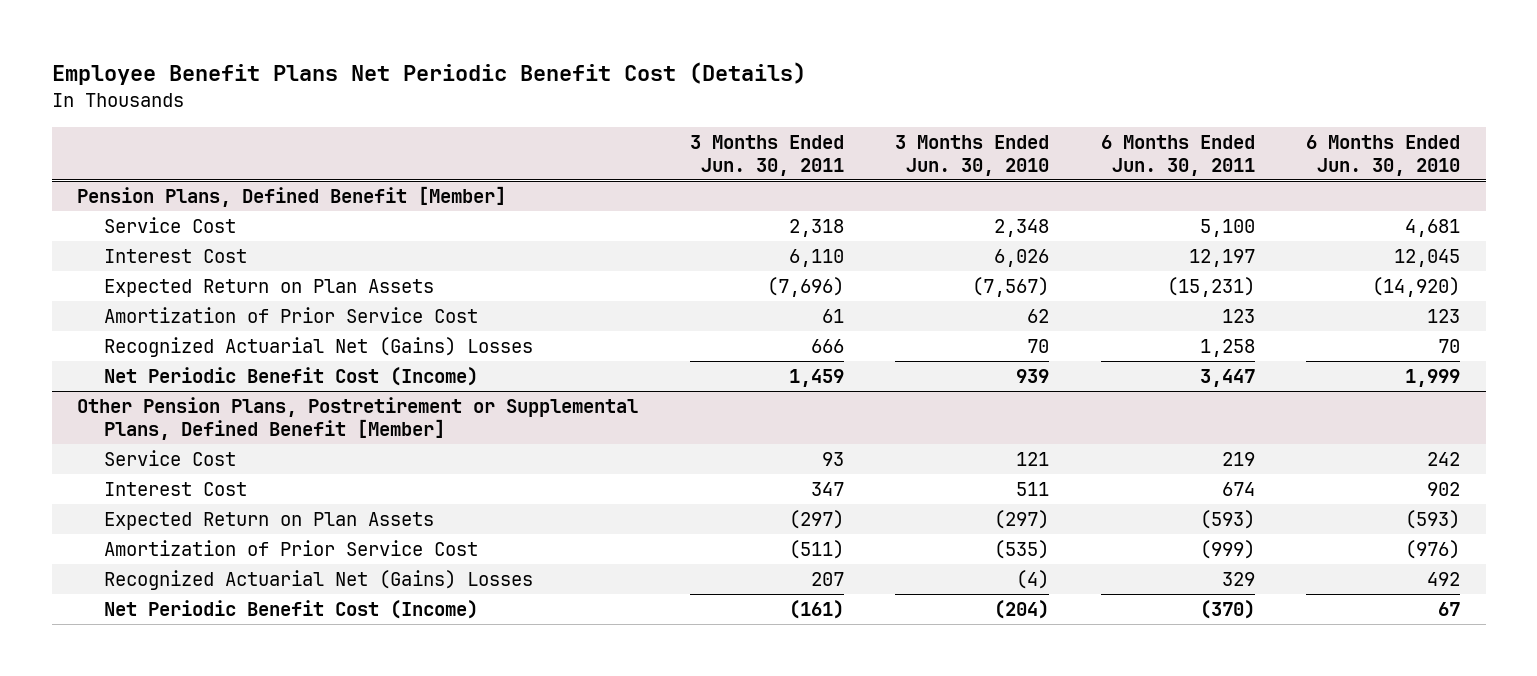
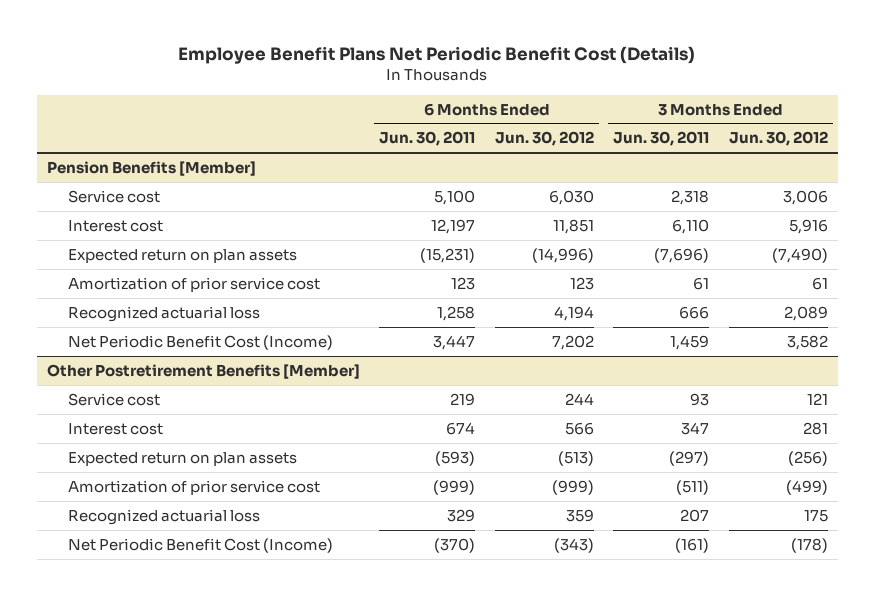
- | 3 Months Ended Jun. 30, 2011 | 3 Months Ended Jun. 30, 2010 | 6 Months Ended Jun. 30, 2011 | 6 Months Ended Jun. 30, 2010
+ | 6 Months Ended Jun. 30, 2011 | 6 Months Ended Jun. 30, 2012 | 3 Months Ended Jun. 30, 2011 | 3 Months Ended Jun. 30, 2012
- Pension Plans, Defined Benefit [Member]
- Service Cost | 2,318 | 2,348 | 5,100 | 4,681
- Interest Cost | 6,110 | 6,026 | 12,197 | 12,045
- Expected Return on Plan Assets | (7,696) | (7,567) | (15,231) | (14,920)
- Amortization of Prior Service Cost | 61 | 62 | 123 | 123
- Recognized Actuarial Net (Gains) Losses | 666 | 70 | 1,258 | 70
+ Pension Benefits [Member]
+ Service cost | 5,100 | 6,030 | 2,318 | 3,006
+ Interest cost | 12,197 | 11,851 | 6,110 | 5,916
+ Expected return on plan assets | (15,231) | (14,996) | (7,696) | (7,490)
+ Amortization of prior service cost | 123 | 123 | 61 | 61
+ Recognized actuarial loss | 1,258 | 4,194 | 666 | 2,089
- Other Pension Plans, Postretirement or Supplemental Plans, Defined Benefit [Member]
- Service Cost | 93 | 121 | 219 | 242
- Interest Cost | 347 | 511 | 674 | 902
- Expected Return on Plan Assets | (297) | (297) | (593) | (593)
- Amortization of Prior Service Cost | (511) | (535) | (999) | (976)
- Recognized Actuarial Net (Gains) Losses | 207 | (4) | 329 | 492
+ Other Postretirement Benefits [Member]
+ Service cost | 219 | 244 | 93 | 121
+ Interest cost | 674 | 566 | 347 | 281
+ Expected return on plan assets | (593) | (513) | (297) | (256)
+ Amortization of prior service cost | (999) | (999) | (511) | (499)
+ Recognized actuarial loss | 329 | 359 | 207 | 175

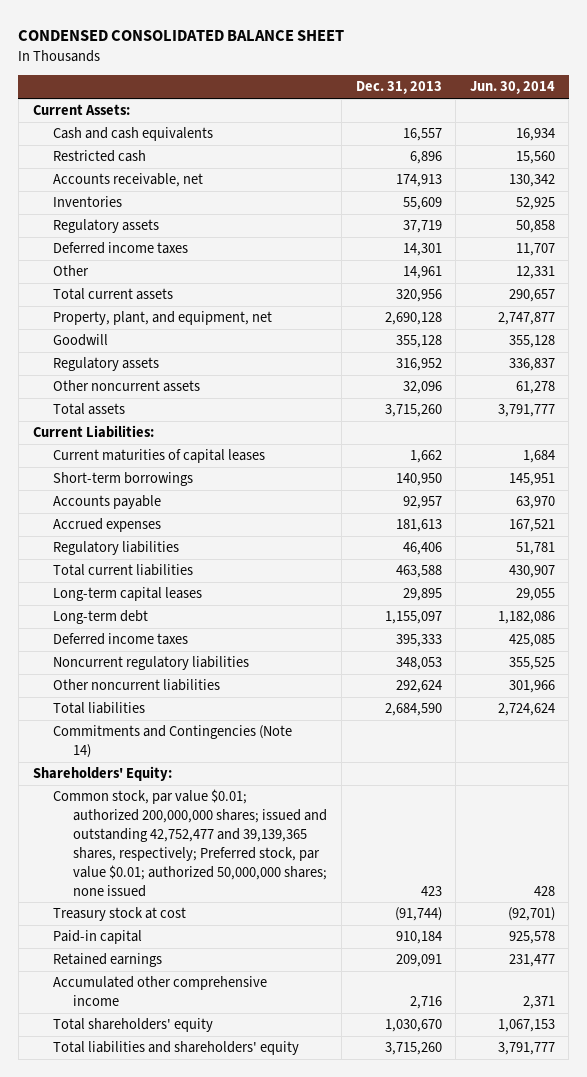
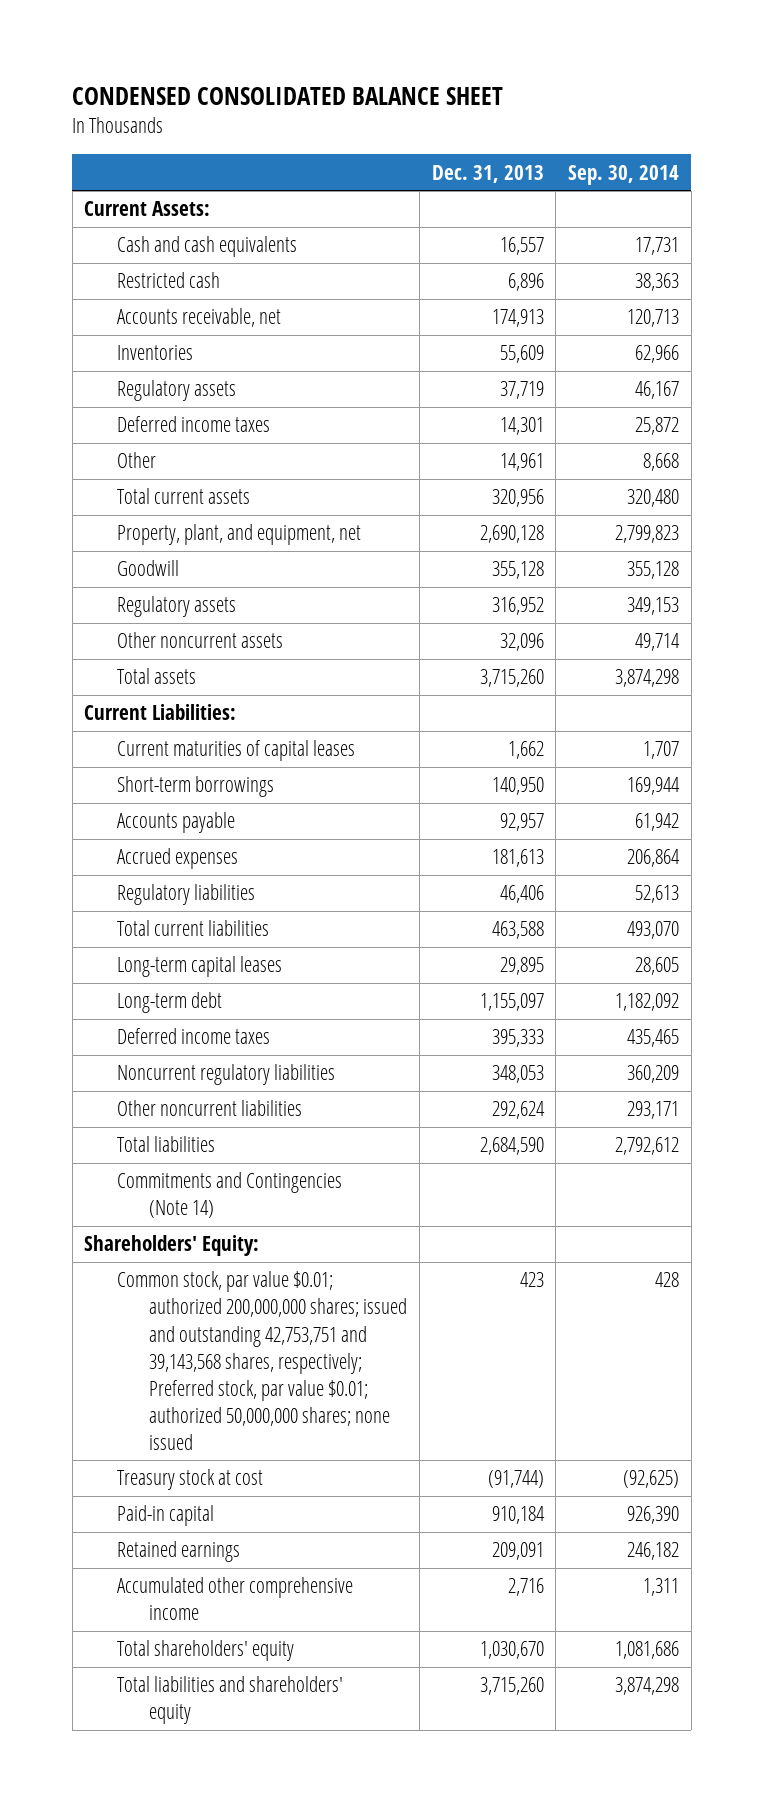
- | Dec. 31, 2013 | Jun. 30, 2014
+ | Dec. 31, 2013 | Sep. 30, 2014
- Common stock, par value $0.01; authorized 200,000,000 shares; issued and outstanding 42,752,477 and 39,139,365 shares, respectively; Preferred stock, par value $0.01; authorized 50,000,000 shares; none issued | 423 | 428
+ Common stock, par value $0.01; authorized 200,000,000 shares; issued and outstanding 42,753,751 and 39,143,568 shares, respectively; Preferred stock, par value $0.01; authorized 50,000,000 shares; none issued | 423 | 428

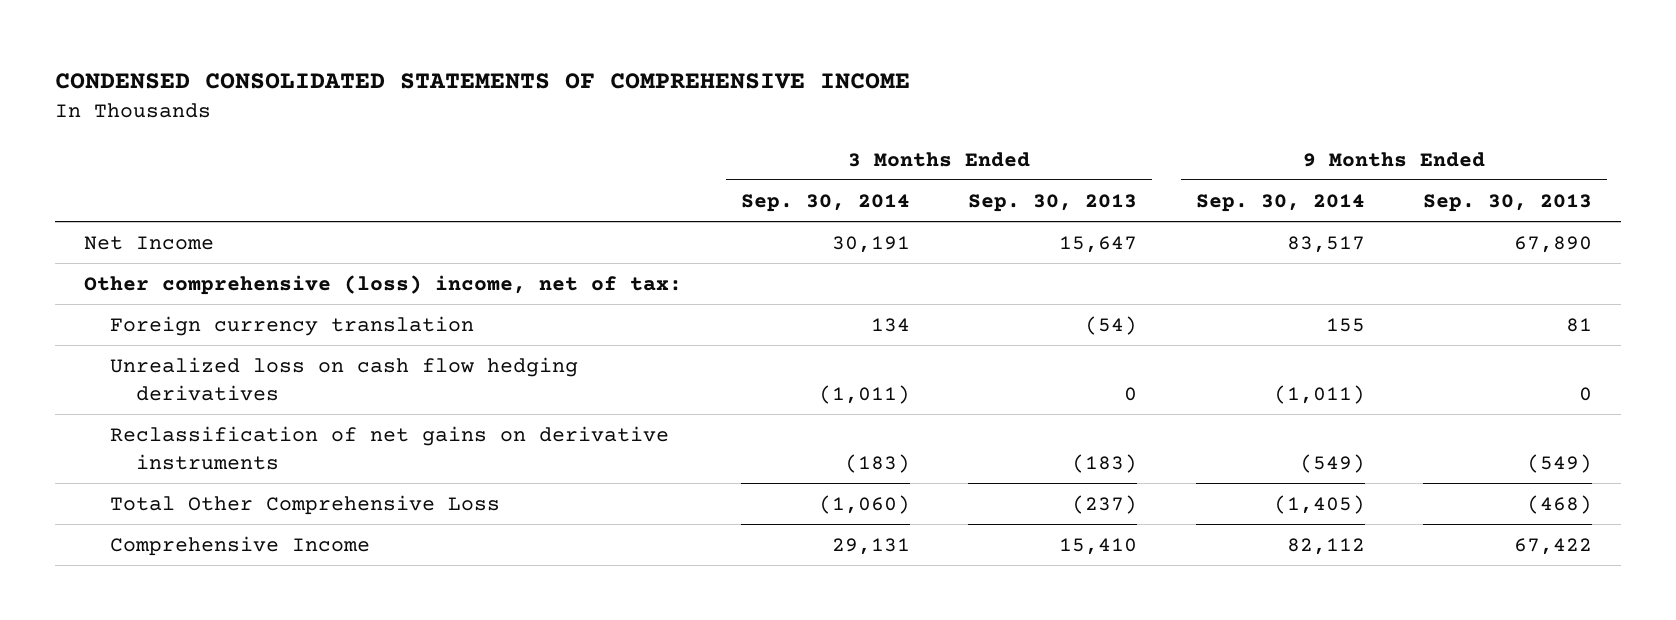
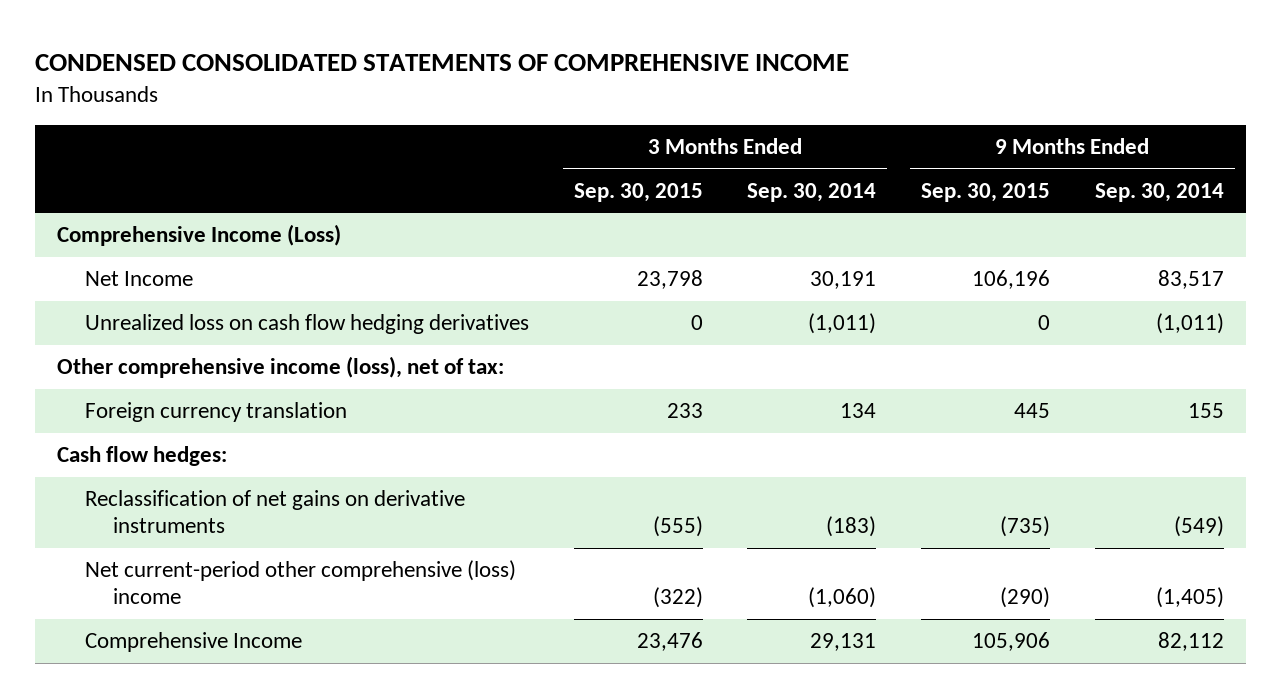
- | 3 Months Ended Sep. 30, 2014 | 3 Months Ended Sep. 30, 2013 | 9 Months Ended Sep. 30, 2014 | 9 Months Ended Sep. 30, 2013
+ | 3 Months Ended Sep. 30, 2015 | 3 Months Ended Sep. 30, 2014 | 9 Months Ended Sep. 30, 2015 | 9 Months Ended Sep. 30, 2014
+ Comprehensive Income (Loss)
- Other comprehensive (loss) income, net of tax:
+ Other comprehensive income (loss), net of tax:
moved down: Foreign currency translation | 233 | 134 | 445 | 155
+ Cash flow hedges:
- Total Other Comprehensive Loss | (1,060) | (237) | (1,405) | (468)
+ Net current-period other comprehensive (loss) income | (322) | (1,060) | (290) | (1,405)

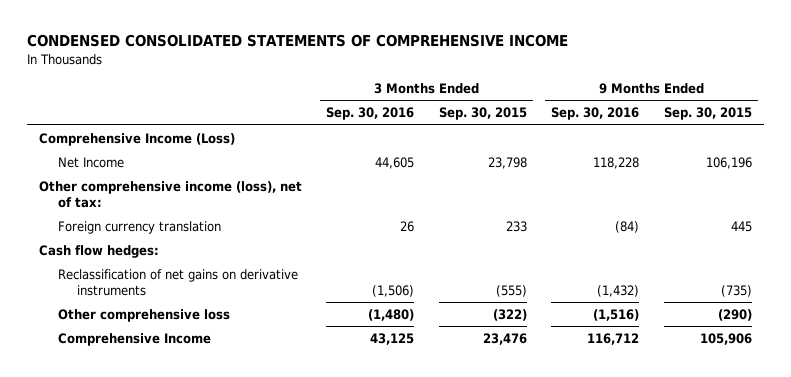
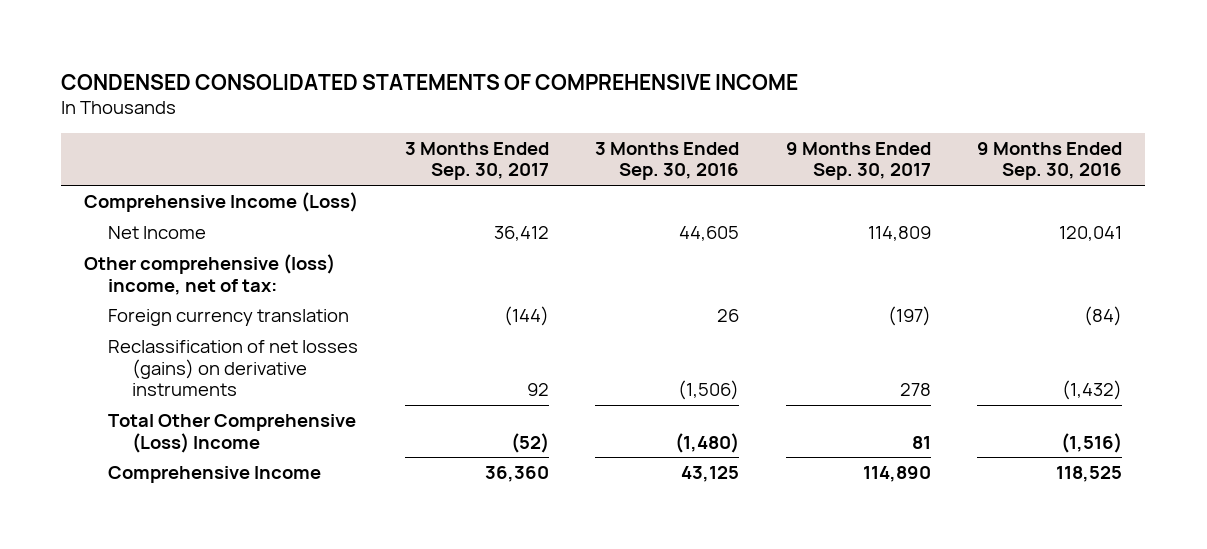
- | 3 Months Ended Sep. 30, 2016 | 3 Months Ended Sep. 30, 2015 | 9 Months Ended Sep. 30, 2016 | 9 Months Ended Sep. 30, 2015
+ | 3 Months Ended Sep. 30, 2017 | 3 Months Ended Sep. 30, 2016 | 9 Months Ended Sep. 30, 2017 | 9 Months Ended Sep. 30, 2016
- Net Income | 44,605 | 23,798 | 118,228 | 106,196
- Other comprehensive income (loss), net of tax:
+ Net Income | 36,412 | 44,605 | 114,809 | 120,041
+ Other comprehensive (loss) income, net of tax:
- Cash flow hedges:
- Reclassification of net gains on derivative instruments | (1,506) | (555) | (1,432) | (735)
- Other comprehensive loss | (1,480) | (322) | (1,516) | (290)
- Comprehensive Income | 43,125 | 23,476 | 116,712 | 105,906
+ Reclassification of net losses (gains) on derivative instruments | 92 | (1,506) | 278 | (1,432)
+ Total Other Comprehensive (Loss) Income | (52) | (1,480) | 81 | (1,516)
+ Comprehensive Income | 36,360 | 43,125 | 114,890 | 118,525

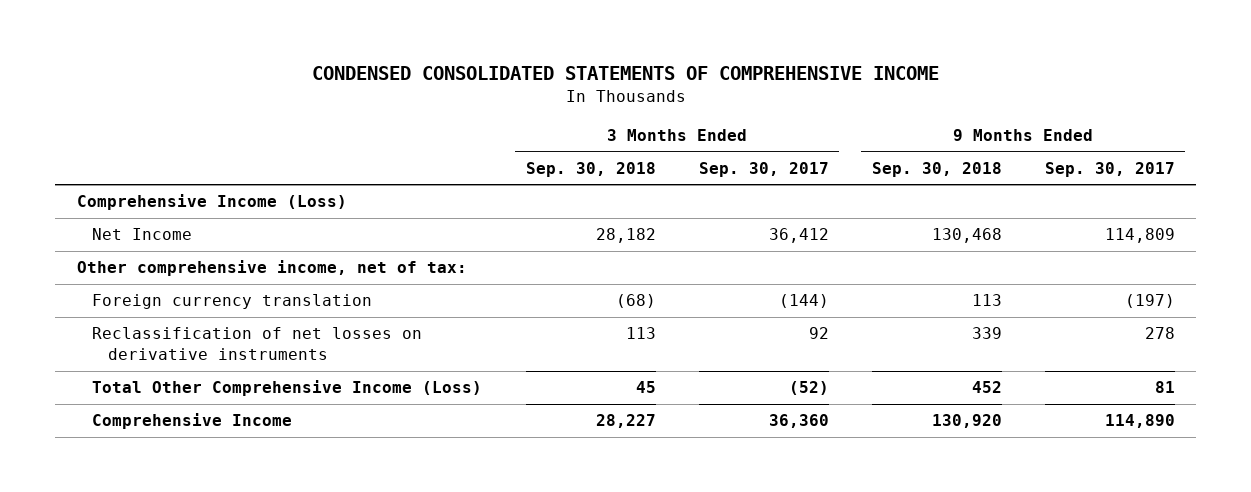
- | 3 Months Ended Sep. 30, 2017 | 3 Months Ended Sep. 30, 2016 | 9 Months Ended Sep. 30, 2017 | 9 Months Ended Sep. 30, 2016
+ | 3 Months Ended Sep. 30, 2018 | 3 Months Ended Sep. 30, 2017 | 9 Months Ended Sep. 30, 2018 | 9 Months Ended Sep. 30, 2017
- Other comprehensive (loss) income, net of tax:
+ Other comprehensive income, net of tax:
- Reclassification of net losses (gains) on derivative instruments | 92 | (1,506) | 278 | (1,432)
- Total Other Comprehensive (Loss) Income | (52) | (1,480) | 81 | (1,516)
+ Reclassification of net losses on derivative instruments | 113 | 92 | 339 | 278
+ Total Other Comprehensive Income (Loss) | 45 | (52) | 452 | 81

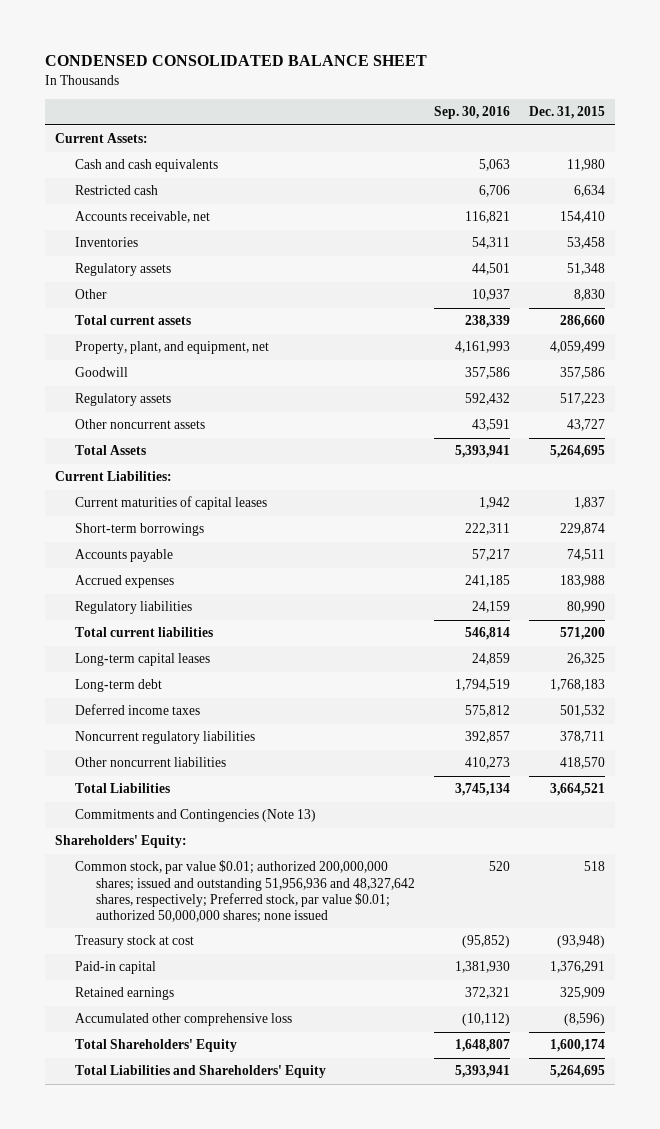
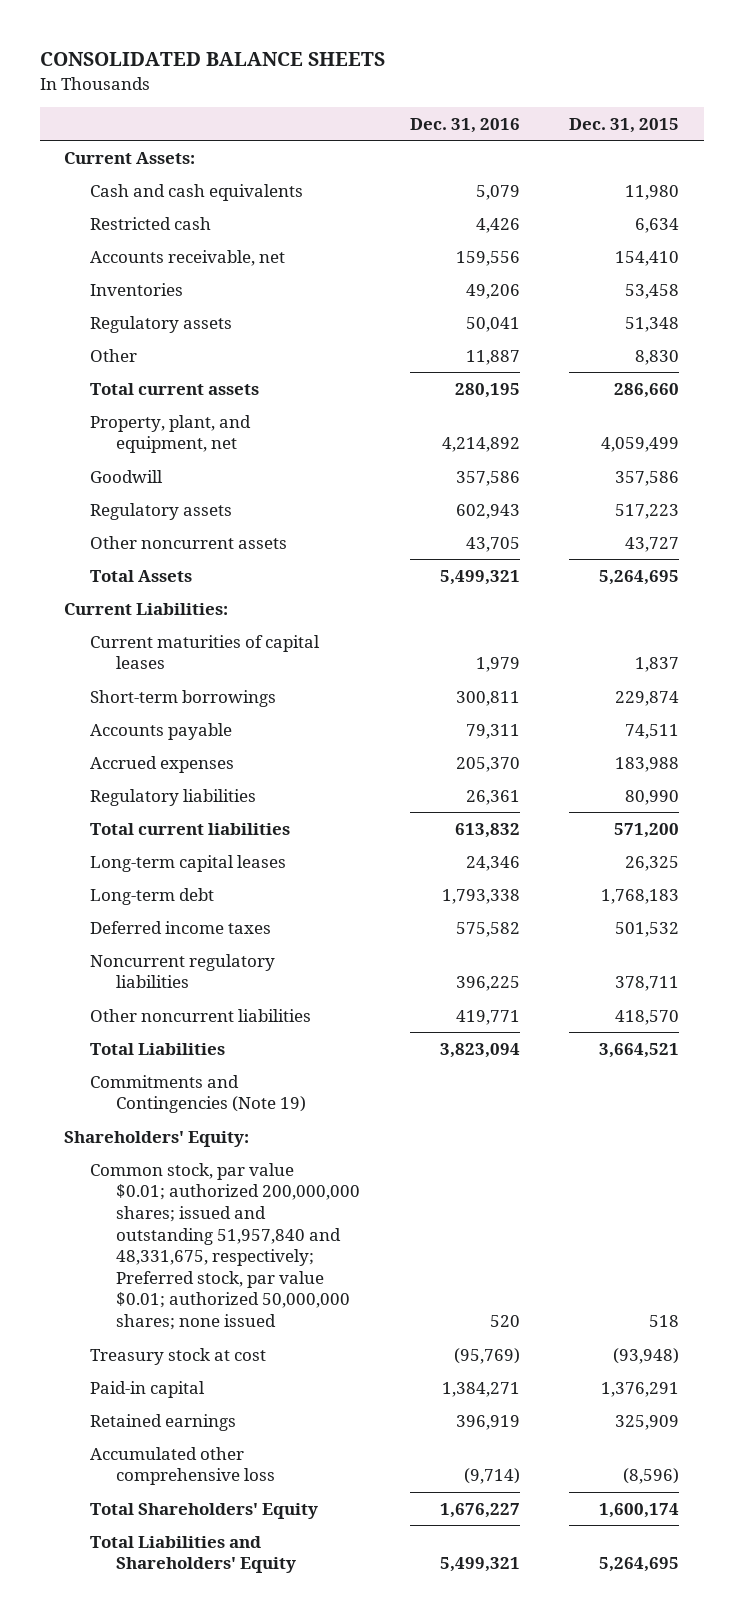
- CONDENSED CONSOLIDATED BALANCE SHEET
+ CONSOLIDATED BALANCE SHEETS
- | Sep. 30, 2016 | Dec. 31, 2015
+ | Dec. 31, 2016 | Dec. 31, 2015
- Commitments and Contingencies (Note 13)
+ Commitments and Contingencies (Note 19)
- Common stock, par value $0.01; authorized 200,000,000 shares; issued and outstanding 51,956,936 and 48,327,642 shares, respectively; Preferred stock, par value $0.01; authorized 50,000,000 shares; none issued | 520 | 518
+ Common stock, par value $0.01; authorized 200,000,000 shares; issued and outstanding 51,957,840 and 48,331,675, respectively; Preferred stock, par value $0.01; authorized 50,000,000 shares; none issued | 520 | 518

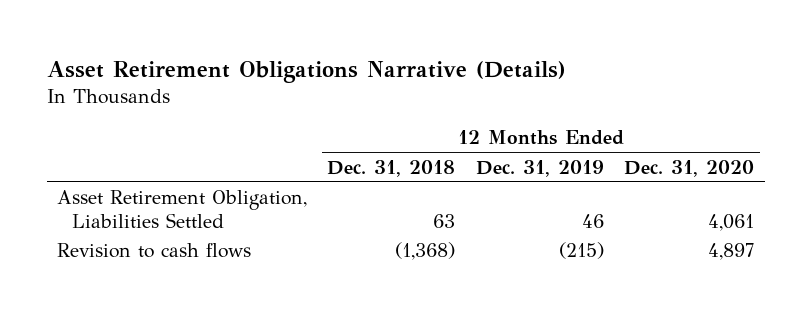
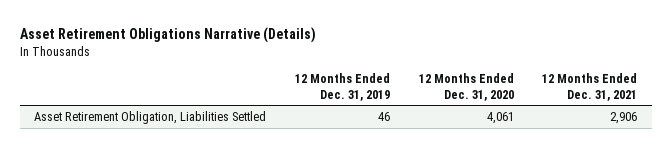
- | 12 Months Ended Dec. 31, 2018 | 12 Months Ended Dec. 31, 2019 | 12 Months Ended Dec. 31, 2020
+ | 12 Months Ended Dec. 31, 2019 | 12 Months Ended Dec. 31, 2020 | 12 Months Ended Dec. 31, 2021
- Revision to cash flows | (1,368) | (215) | 4,897

